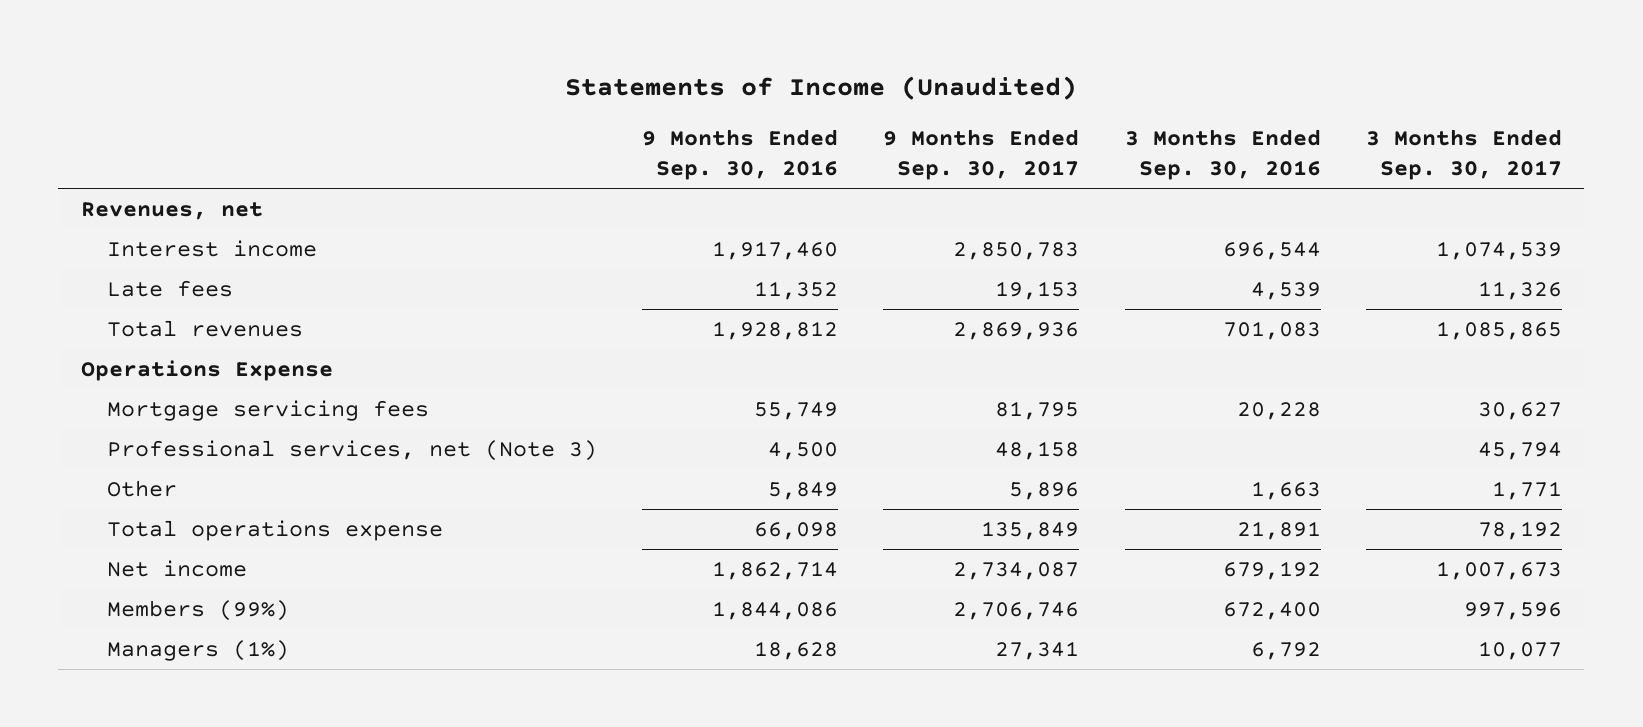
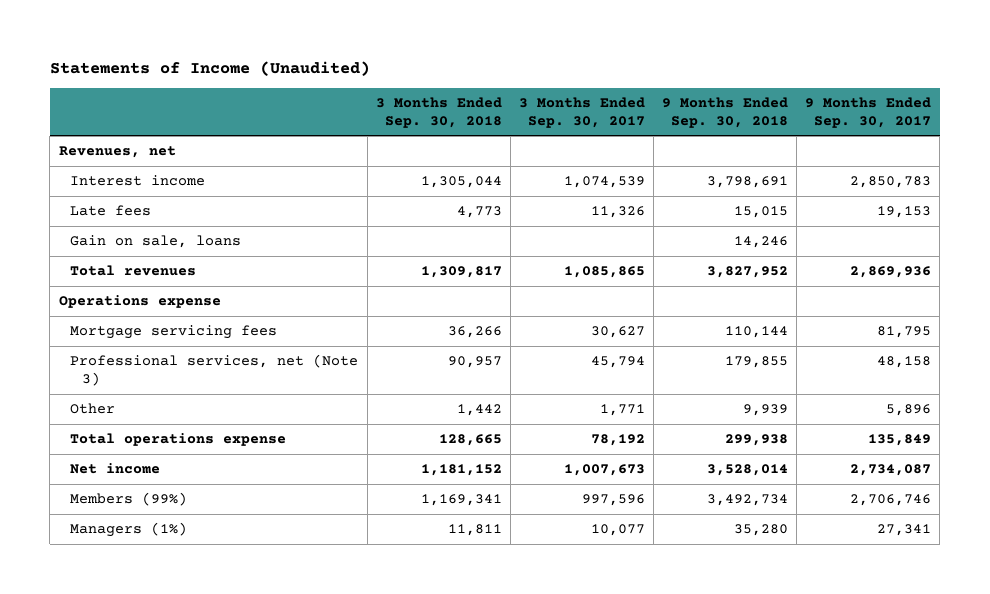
- | 9 Months Ended Sep. 30, 2016 | 9 Months Ended Sep. 30, 2017 | 3 Months Ended Sep. 30, 2016 | 3 Months Ended Sep. 30, 2017
+ | 3 Months Ended Sep. 30, 2018 | 3 Months Ended Sep. 30, 2017 | 9 Months Ended Sep. 30, 2018 | 9 Months Ended Sep. 30, 2017
+ Gain on sale, loans | | | 14,246 |
- Operations Expense
+ Operations expense

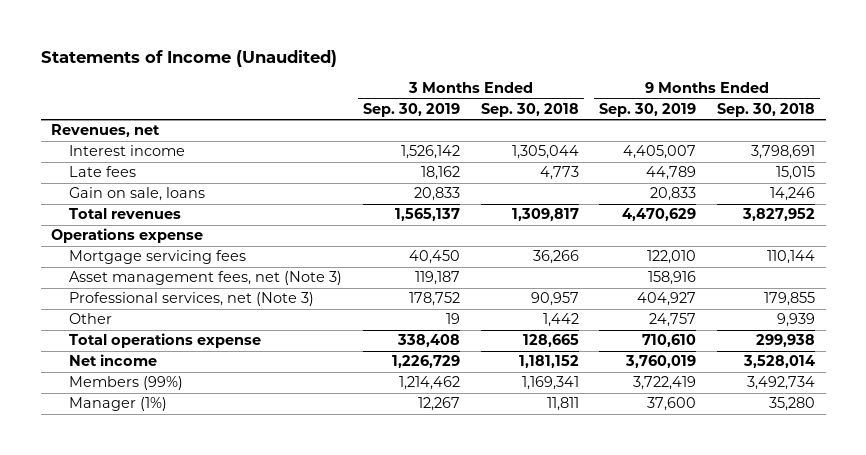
- | 3 Months Ended Sep. 30, 2018 | 3 Months Ended Sep. 30, 2017 | 9 Months Ended Sep. 30, 2018 | 9 Months Ended Sep. 30, 2017
+ | 3 Months Ended Sep. 30, 2019 | 3 Months Ended Sep. 30, 2018 | 9 Months Ended Sep. 30, 2019 | 9 Months Ended Sep. 30, 2018
+ Asset management fees, net (Note 3) | 119,187 | | 158,916 |
- Managers (1%) | 11,811 | 10,077 | 35,280 | 27,341
+ Manager (1%) | 12,267 | 11,811 | 37,600 | 35,280

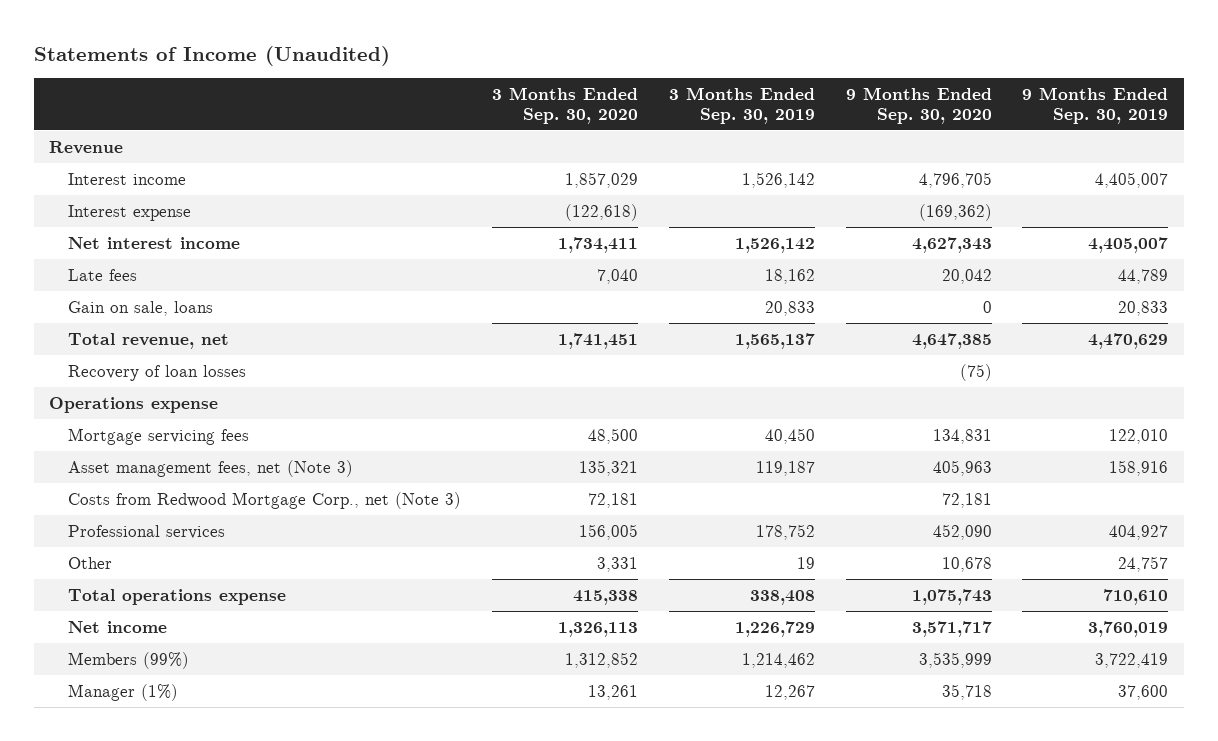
- | 3 Months Ended Sep. 30, 2019 | 3 Months Ended Sep. 30, 2018 | 9 Months Ended Sep. 30, 2019 | 9 Months Ended Sep. 30, 2018
+ | 3 Months Ended Sep. 30, 2020 | 3 Months Ended Sep. 30, 2019 | 9 Months Ended Sep. 30, 2020 | 9 Months Ended Sep. 30, 2019
- Revenues, net
+ Revenue
+ Interest expense | (122,618) | | (169,362) |
+ Net interest income | 1,734,411 | 1,526,142 | 4,627,343 | 4,405,007
- Total revenues | 1,565,137 | 1,309,817 | 4,470,629 | 3,827,952
+ Total revenue, net | 1,741,451 | 1,565,137 | 4,647,385 | 4,470,629
+ Recovery of loan losses | | | (75) |
- Professional services, net (Note 3) | 178,752 | 90,957 | 404,927 | 179,855
+ Costs from Redwood Mortgage Corp., net (Note 3) | 72,181 | | 72,181 |
+ Professional services | 156,005 | 178,752 | 452,090 | 404,927

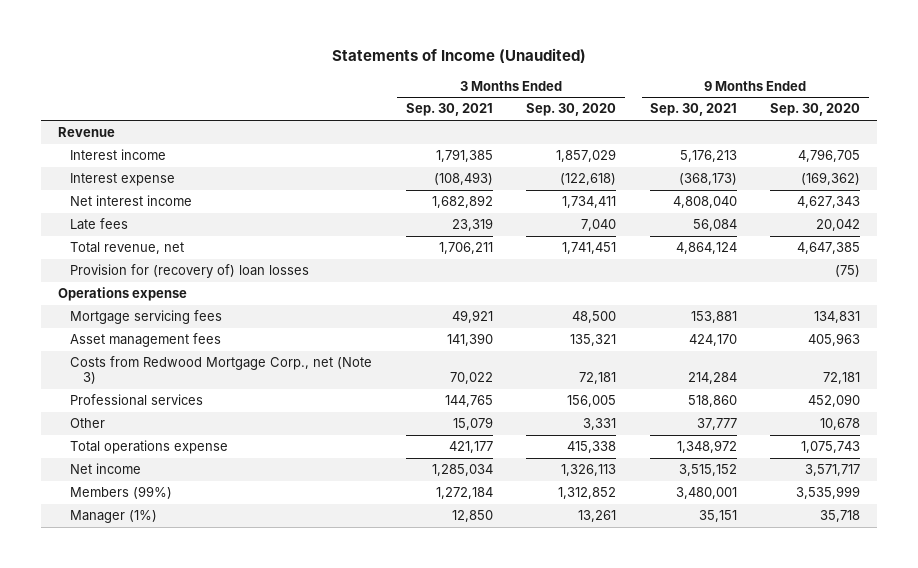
- | 3 Months Ended Sep. 30, 2020 | 3 Months Ended Sep. 30, 2019 | 9 Months Ended Sep. 30, 2020 | 9 Months Ended Sep. 30, 2019
+ | 3 Months Ended Sep. 30, 2021 | 3 Months Ended Sep. 30, 2020 | 9 Months Ended Sep. 30, 2021 | 9 Months Ended Sep. 30, 2020
- Gain on sale, loans | | 20,833 | 0 | 20,833
- Recovery of loan losses | | | (75) |
+ Provision for (recovery of) loan losses | | | | (75)
- Asset management fees, net (Note 3) | 135,321 | 119,187 | 405,963 | 158,916
+ Asset management fees | 141,390 | 135,321 | 424,170 | 405,963

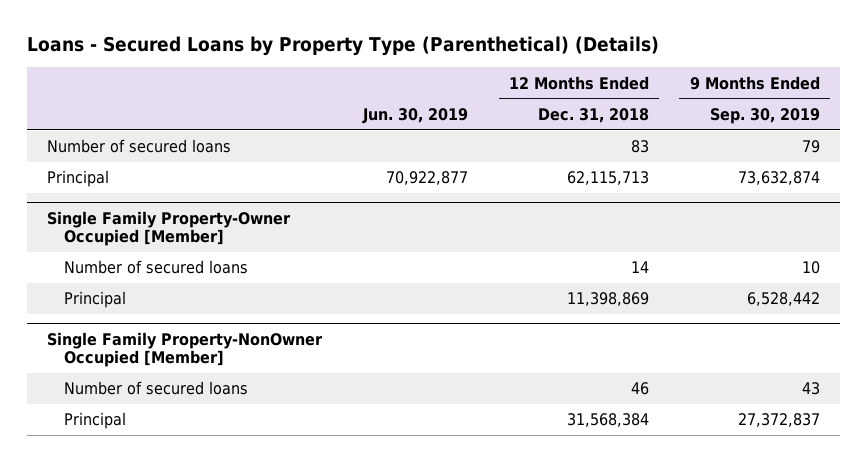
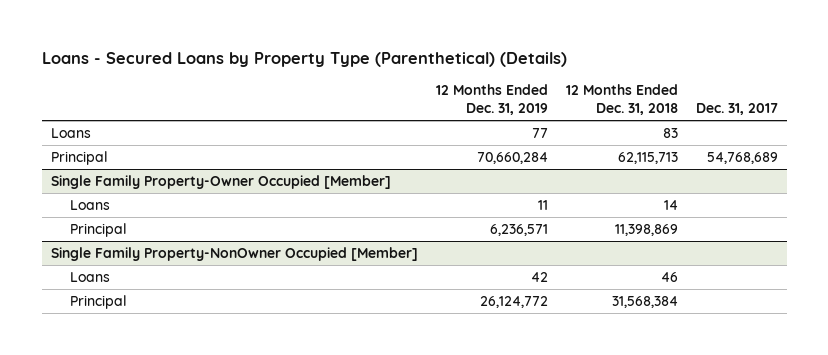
- | Jun. 30, 2019 | 12 Months Ended Dec. 31, 2018 | 9 Months Ended Sep. 30, 2019
+ | 12 Months Ended Dec. 31, 2019 | 12 Months Ended Dec. 31, 2018 | Dec. 31, 2017
- Number of secured loans | | 83 | 79
+ Loans | 77 | 83 |
@ Single Family Property-Owner Occupied [Member]
- Number of secured loans | | 14 | 10
+ Loans | 11 | 14 |
@ Single Family Property-NonOwner Occupied [Member]
- Number of secured loans | | 46 | 43
+ Loans | 42 | 46 |

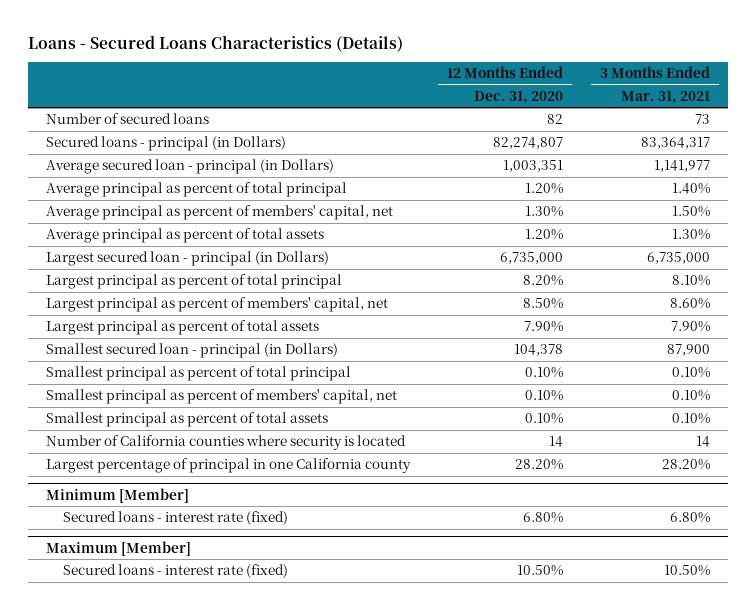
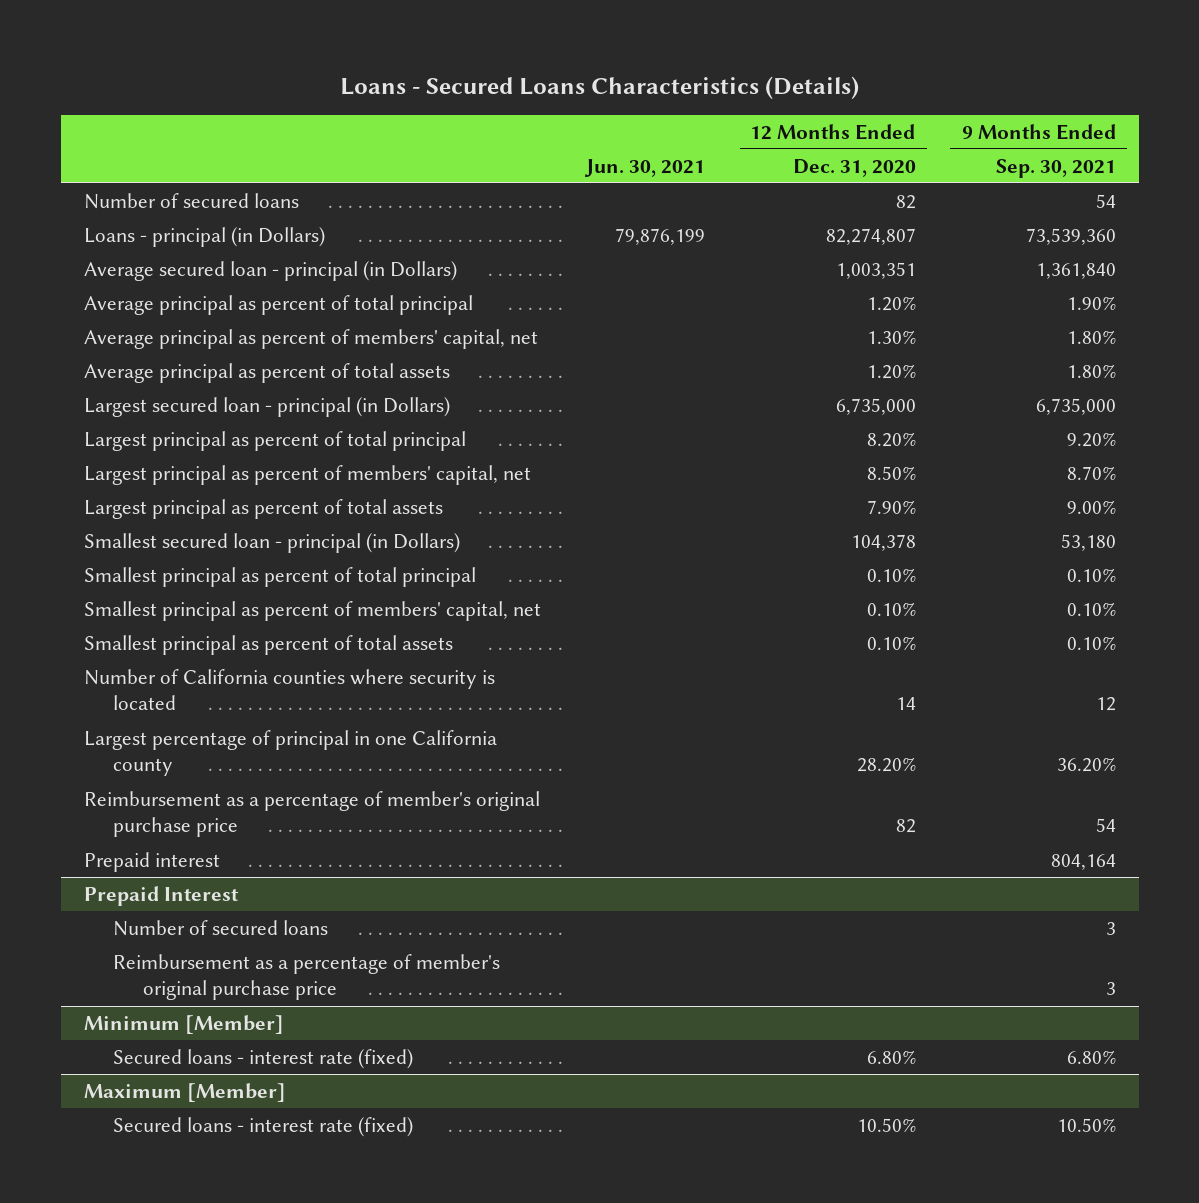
- | 12 Months Ended Dec. 31, 2020 | 3 Months Ended Mar. 31, 2021
+ | Jun. 30, 2021 | 12 Months Ended Dec. 31, 2020 | 9 Months Ended Sep. 30, 2021
- Secured loans - principal (in Dollars) | 82,274,807 | 83,364,317
+ Loans - principal (in Dollars) | 79,876,199 | 82,274,807 | 73,539,360
+ Reimbursement as a percentage of member's original purchase price | | 82 | 54
+ Prepaid interest | | | 804,164
+ Prepaid Interest
+ Number of secured loans | | | 3
+ Reimbursement as a percentage of member's original purchase price | | | 3

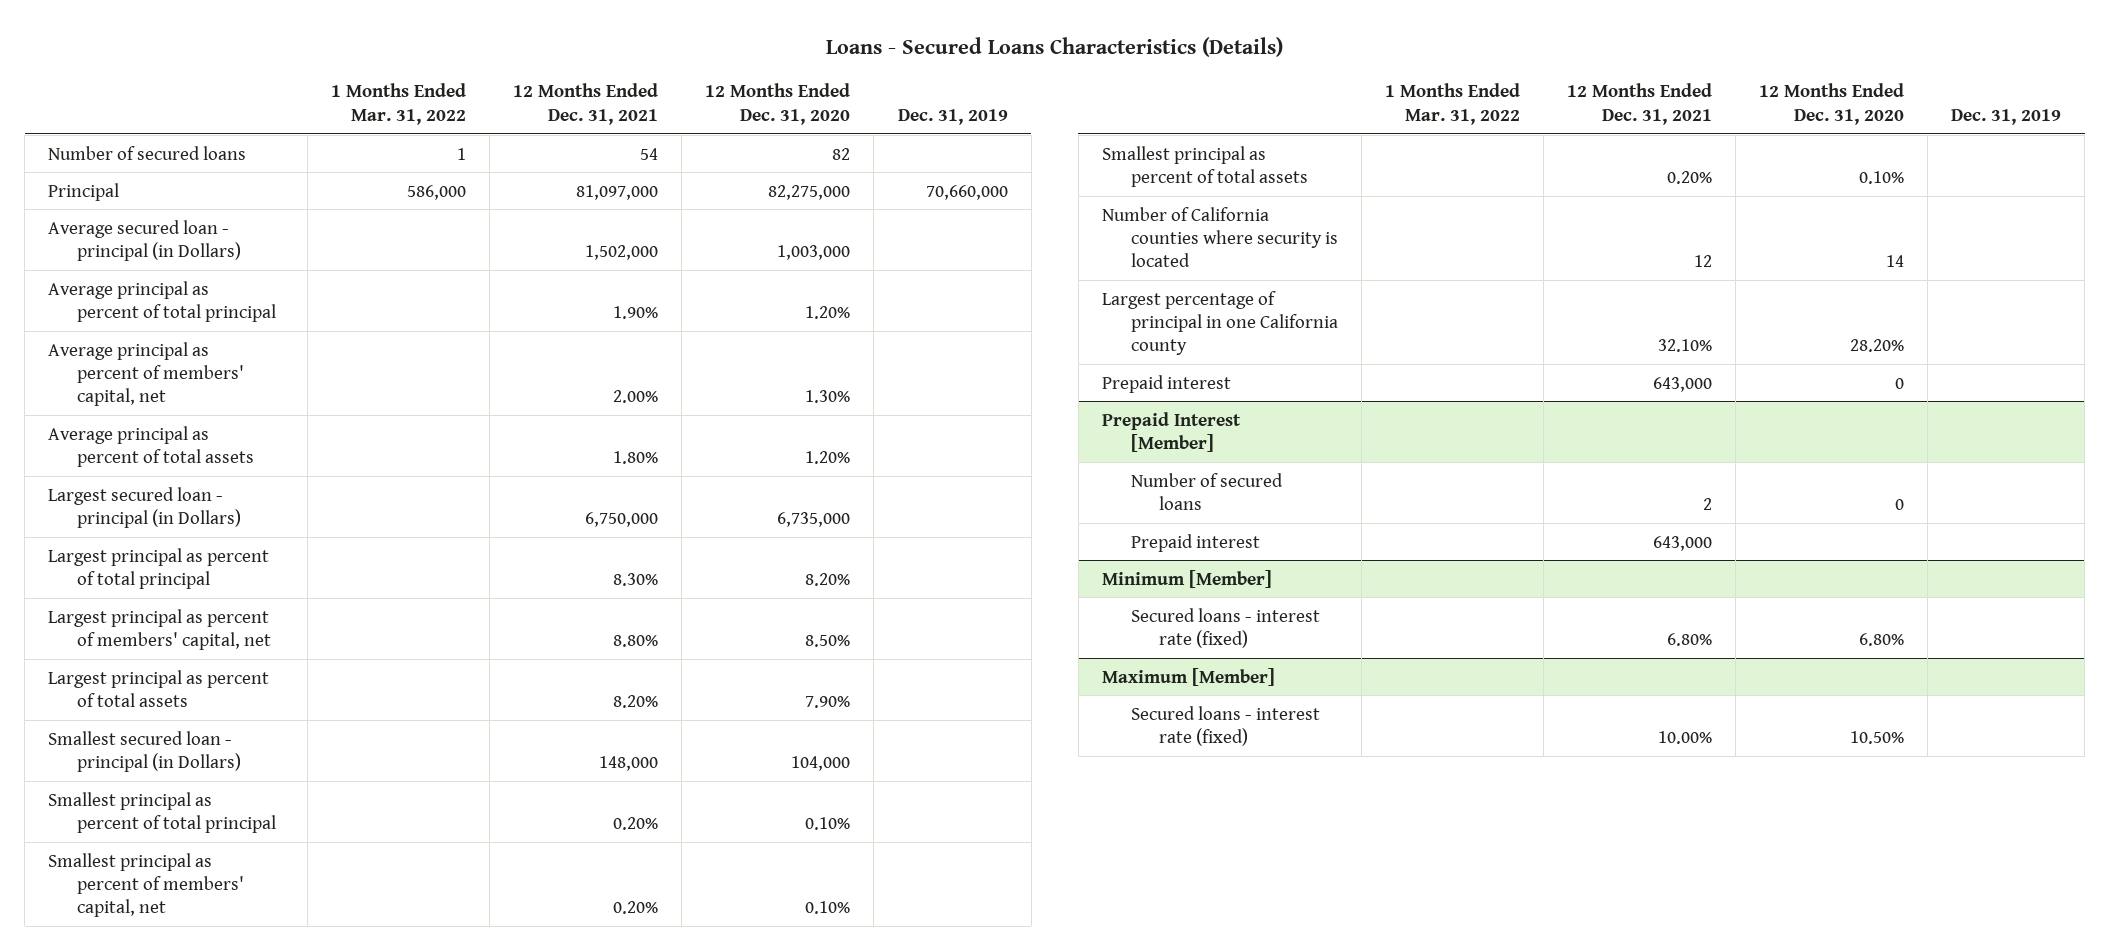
- | Jun. 30, 2021 | 12 Months Ended Dec. 31, 2020 | 9 Months Ended Sep. 30, 2021
+ | 1 Months Ended Mar. 31, 2022 | 12 Months Ended Dec. 31, 2021 | 12 Months Ended Dec. 31, 2020 | Dec. 31, 2019
- Loans - principal (in Dollars) | 79,876,199 | 82,274,807 | 73,539,360
- Average secured loan - principal (in Dollars) | | 1,003,351 | 1,361,840
+ Principal | 586,000 | 81,097,000 | 82,275,000 | 70,660,000
+ Average secured loan - principal (in Dollars) | | 1,502,000 | 1,003,000 |
- Smallest secured loan - principal (in Dollars) | | 104,378 | 53,180
+ Smallest secured loan - principal (in Dollars) | | 148,000 | 104,000 |
- Reimbursement as a percentage of member's original purchase price | | 82 | 54
+ Prepaid interest | | 643,000 | 0 |
+ Prepaid Interest [Member]
+ Number of secured loans | | 2 | 0 |
- Prepaid Interest
- Number of secured loans | | | 3
- Reimbursement as a percentage of member's original purchase price | | | 3

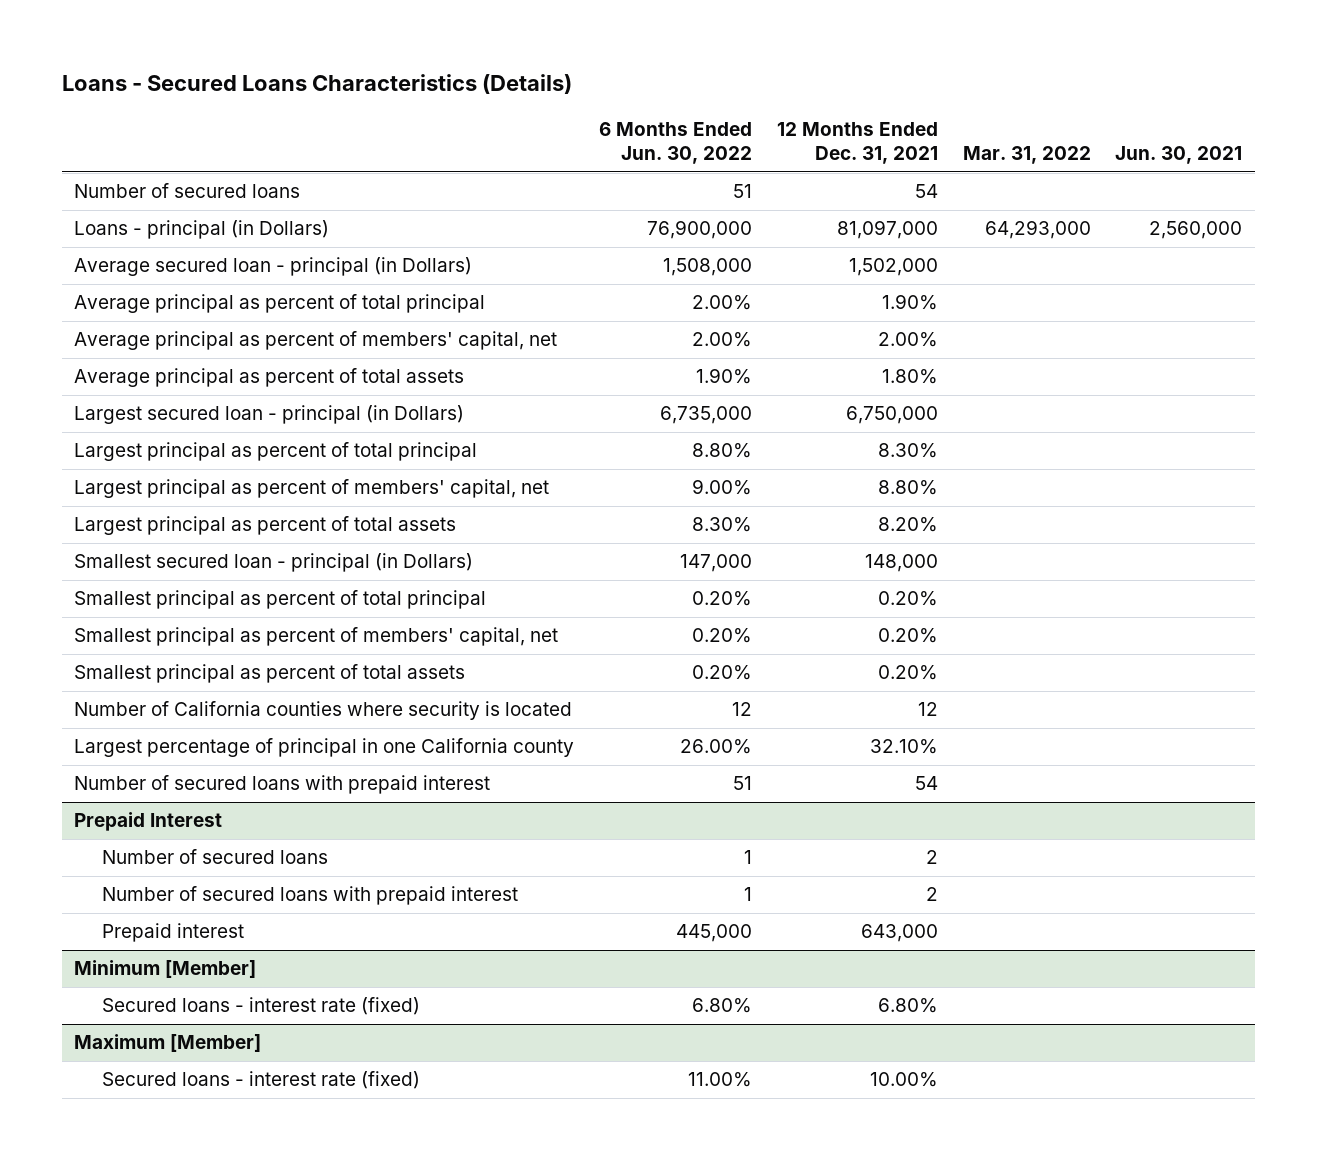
- | 1 Months Ended Mar. 31, 2022 | 12 Months Ended Dec. 31, 2021 | 12 Months Ended Dec. 31, 2020 | Dec. 31, 2019
+ | 6 Months Ended Jun. 30, 2022 | 12 Months Ended Dec. 31, 2021 | Mar. 31, 2022 | Jun. 30, 2021
- Principal | 586,000 | 81,097,000 | 82,275,000 | 70,660,000
+ Loans - principal (in Dollars) | 76,900,000 | 81,097,000 | 64,293,000 | 2,560,000
- Prepaid interest | | 643,000 | 0 |
- Prepaid Interest [Member]
+ Number of secured loans with prepaid interest | 51 | 54 | |
+ Prepaid Interest
+ Number of secured loans with prepaid interest | 1 | 2 | |

